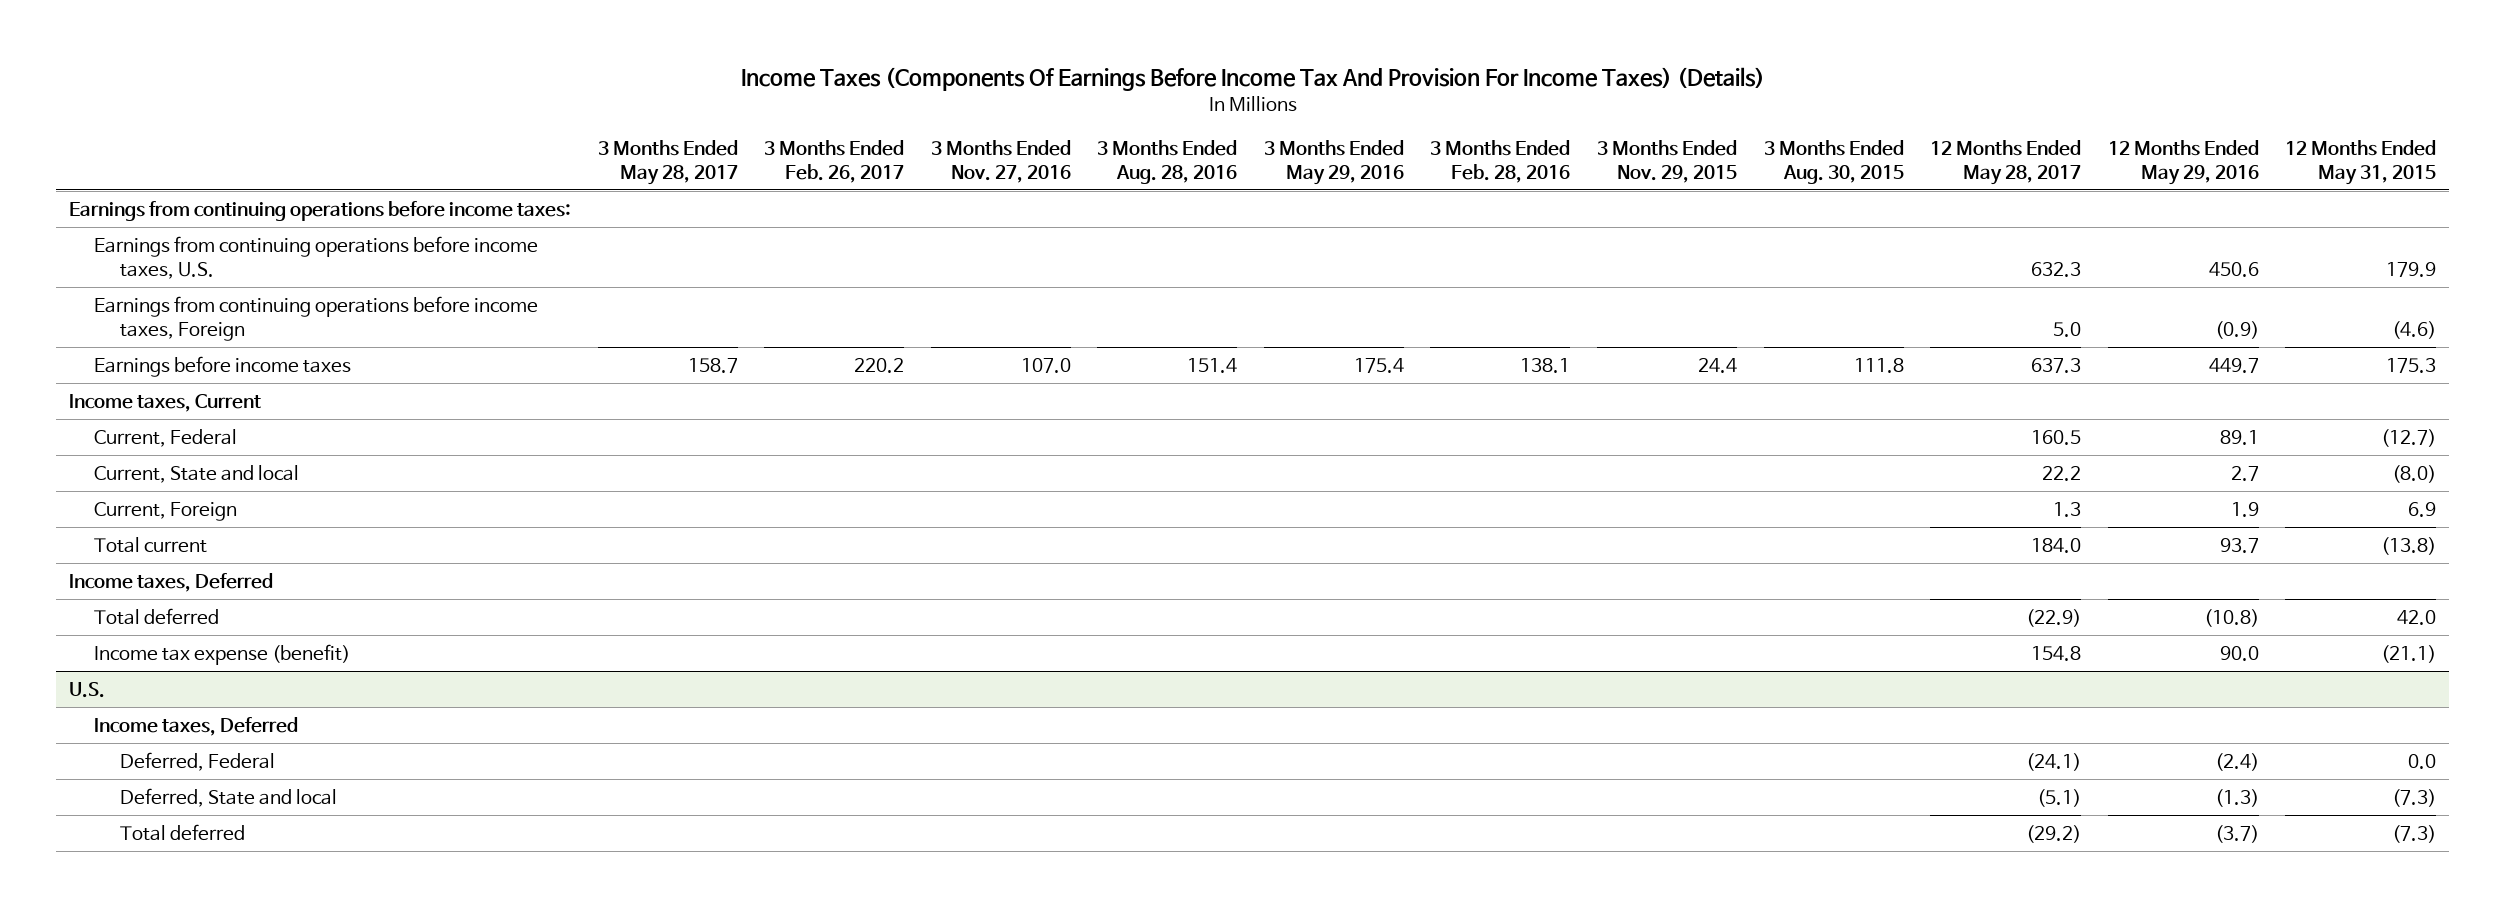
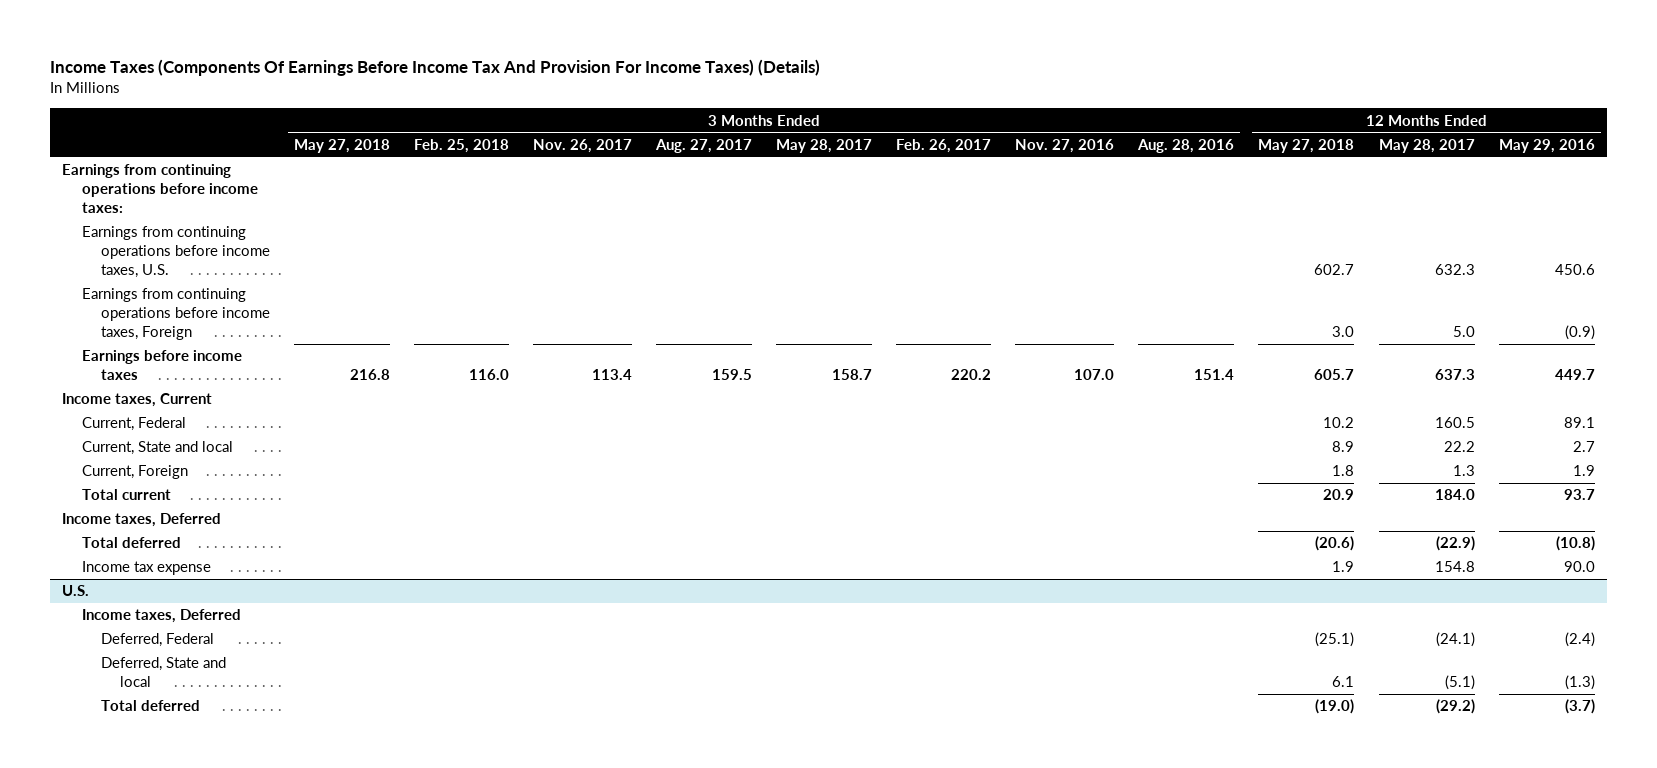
- | 3 Months Ended May 28, 2017 | 3 Months Ended Feb. 26, 2017 | 3 Months Ended Nov. 27, 2016 | 3 Months Ended Aug. 28, 2016 | 3 Months Ended May 29, 2016 | 3 Months Ended Feb. 28, 2016 | 3 Months Ended Nov. 29, 2015 | 3 Months Ended Aug. 30, 2015 | 12 Months Ended May 28, 2017 | 12 Months Ended May 29, 2016 | 12 Months Ended May 31, 2015
+ | 3 Months Ended May 27, 2018 | 3 Months Ended Feb. 25, 2018 | 3 Months Ended Nov. 26, 2017 | 3 Months Ended Aug. 27, 2017 | 3 Months Ended May 28, 2017 | 3 Months Ended Feb. 26, 2017 | 3 Months Ended Nov. 27, 2016 | 3 Months Ended Aug. 28, 2016 | 12 Months Ended May 27, 2018 | 12 Months Ended May 28, 2017 | 12 Months Ended May 29, 2016
- Income tax expense (benefit) | | | | | | | | | 154.8 | 90.0 | (21.1)
+ Income tax expense | | | | | | | | | 1.9 | 154.8 | 90.0

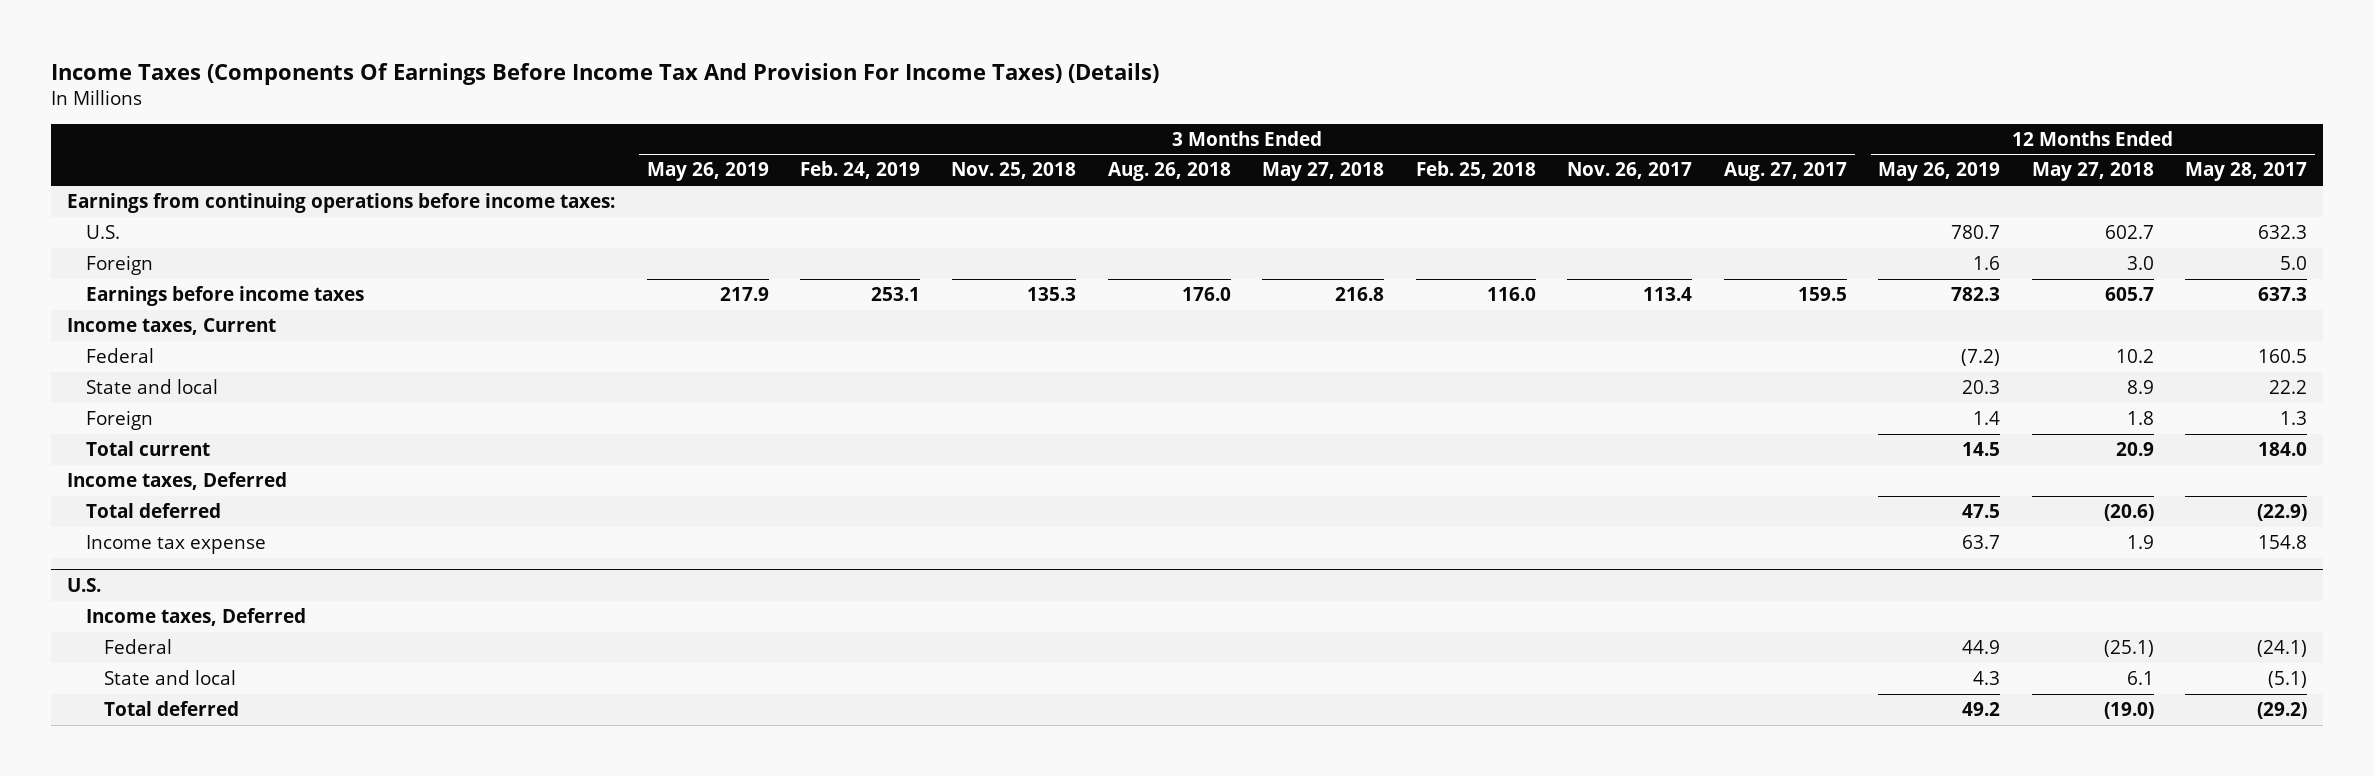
- | 3 Months Ended May 27, 2018 | 3 Months Ended Feb. 25, 2018 | 3 Months Ended Nov. 26, 2017 | 3 Months Ended Aug. 27, 2017 | 3 Months Ended May 28, 2017 | 3 Months Ended Feb. 26, 2017 | 3 Months Ended Nov. 27, 2016 | 3 Months Ended Aug. 28, 2016 | 12 Months Ended May 27, 2018 | 12 Months Ended May 28, 2017 | 12 Months Ended May 29, 2016
+ | 3 Months Ended May 26, 2019 | 3 Months Ended Feb. 24, 2019 | 3 Months Ended Nov. 25, 2018 | 3 Months Ended Aug. 26, 2018 | 3 Months Ended May 27, 2018 | 3 Months Ended Feb. 25, 2018 | 3 Months Ended Nov. 26, 2017 | 3 Months Ended Aug. 27, 2017 | 12 Months Ended May 26, 2019 | 12 Months Ended May 27, 2018 | 12 Months Ended May 28, 2017
- Earnings from continuing operations before income taxes, U.S. | | | | | | | | | 602.7 | 632.3 | 450.6
- Earnings from continuing operations before income taxes, Foreign | | | | | | | | | 3.0 | 5.0 | (0.9)
+ U.S. | | | | | | | | | 780.7 | 602.7 | 632.3
+ Foreign | | | | | | | | | 1.6 | 3.0 | 5.0
- Current, Federal | | | | | | | | | 10.2 | 160.5 | 89.1
- Current, State and local | | | | | | | | | 8.9 | 22.2 | 2.7
- Current, Foreign | | | | | | | | | 1.8 | 1.3 | 1.9
+ Federal | | | | | | | | | (7.2) | 10.2 | 160.5
+ State and local | | | | | | | | | 20.3 | 8.9 | 22.2
+ Foreign | | | | | | | | | 1.4 | 1.8 | 1.3
@ U.S.
- Deferred, Federal | | | | | | | | | (25.1) | (24.1) | (2.4)
- Deferred, State and local | | | | | | | | | 6.1 | (5.1) | (1.3)
+ Federal | | | | | | | | | 44.9 | (25.1) | (24.1)
+ State and local | | | | | | | | | 4.3 | 6.1 | (5.1)

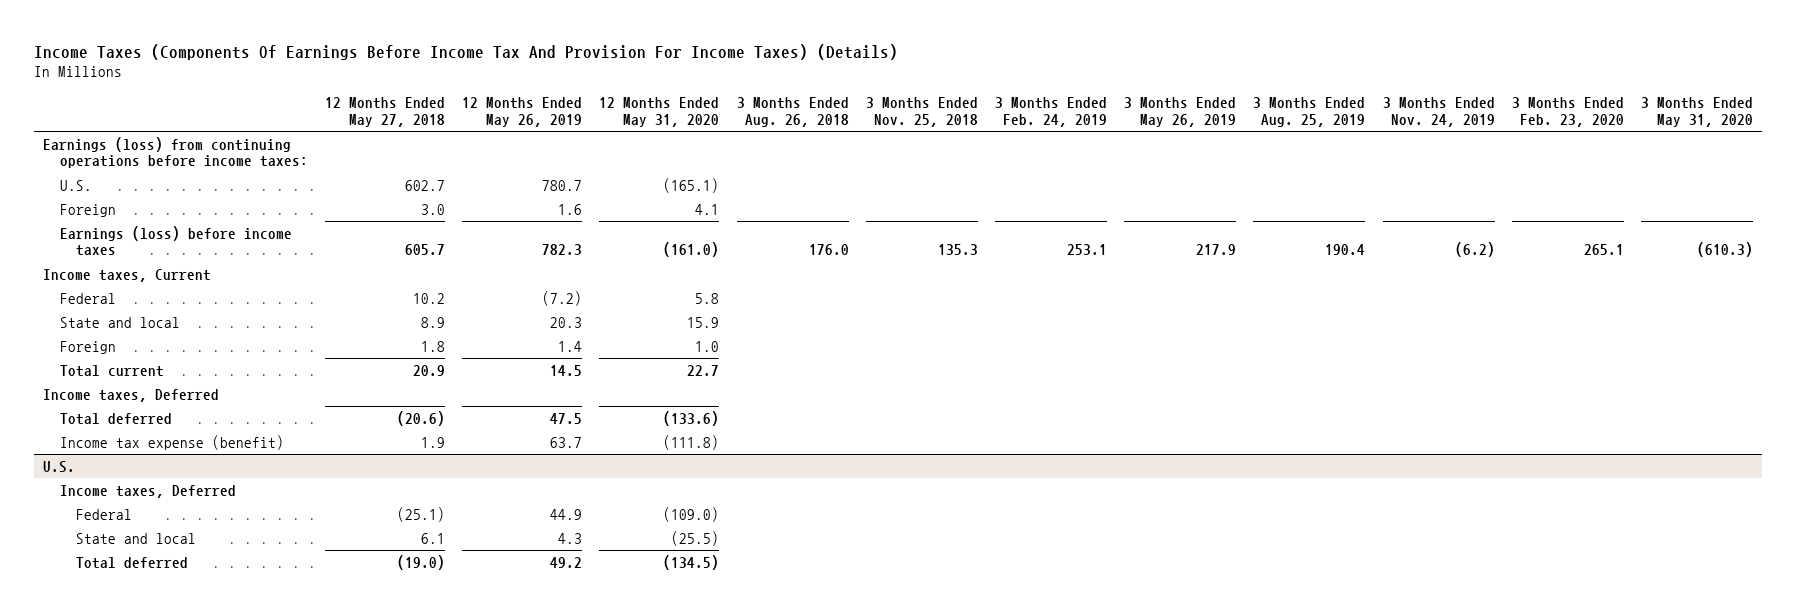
- | 3 Months Ended May 26, 2019 | 3 Months Ended Feb. 24, 2019 | 3 Months Ended Nov. 25, 2018 | 3 Months Ended Aug. 26, 2018 | 3 Months Ended May 27, 2018 | 3 Months Ended Feb. 25, 2018 | 3 Months Ended Nov. 26, 2017 | 3 Months Ended Aug. 27, 2017 | 12 Months Ended May 26, 2019 | 12 Months Ended May 27, 2018 | 12 Months Ended May 28, 2017
+ | 12 Months Ended May 27, 2018 | 12 Months Ended May 26, 2019 | 12 Months Ended May 31, 2020 | 3 Months Ended Aug. 26, 2018 | 3 Months Ended Nov. 25, 2018 | 3 Months Ended Feb. 24, 2019 | 3 Months Ended May 26, 2019 | 3 Months Ended Aug. 25, 2019 | 3 Months Ended Nov. 24, 2019 | 3 Months Ended Feb. 23, 2020 | 3 Months Ended May 31, 2020
- Earnings from continuing operations before income taxes:
+ Earnings (loss) from continuing operations before income taxes:
- Earnings before income taxes | 217.9 | 253.1 | 135.3 | 176.0 | 216.8 | 116.0 | 113.4 | 159.5 | 782.3 | 605.7 | 637.3
+ Earnings (loss) before income taxes | 605.7 | 782.3 | (161.0) | 176.0 | 135.3 | 253.1 | 217.9 | 190.4 | (6.2) | 265.1 | (610.3)
- Income tax expense | | | | | | | | | 63.7 | 1.9 | 154.8
+ Income tax expense (benefit) | 1.9 | 63.7 | (111.8) | | | | | | | |

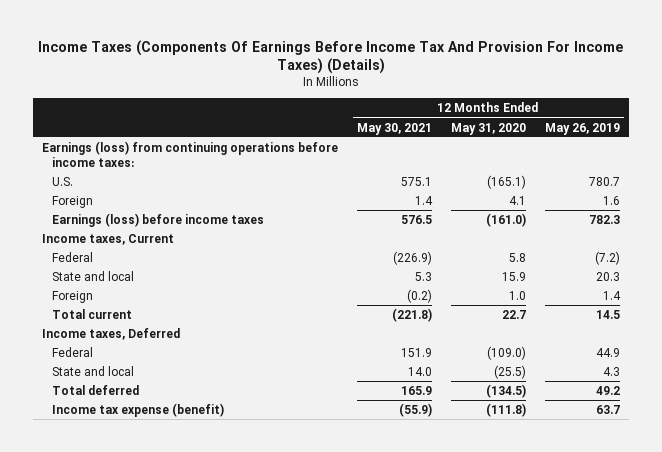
- | 12 Months Ended May 27, 2018 | 12 Months Ended May 26, 2019 | 12 Months Ended May 31, 2020 | 3 Months Ended Aug. 26, 2018 | 3 Months Ended Nov. 25, 2018 | 3 Months Ended Feb. 24, 2019 | 3 Months Ended May 26, 2019 | 3 Months Ended Aug. 25, 2019 | 3 Months Ended Nov. 24, 2019 | 3 Months Ended Feb. 23, 2020 | 3 Months Ended May 31, 2020
+ | 12 Months Ended May 30, 2021 | 12 Months Ended May 31, 2020 | 12 Months Ended May 26, 2019
- Total deferred | (20.6) | 47.5 | (133.6) | | | | | | | |
- U.S.
- Income taxes, Deferred
moved down: Income tax expense (benefit) | (55.9) | (111.8) | 63.7

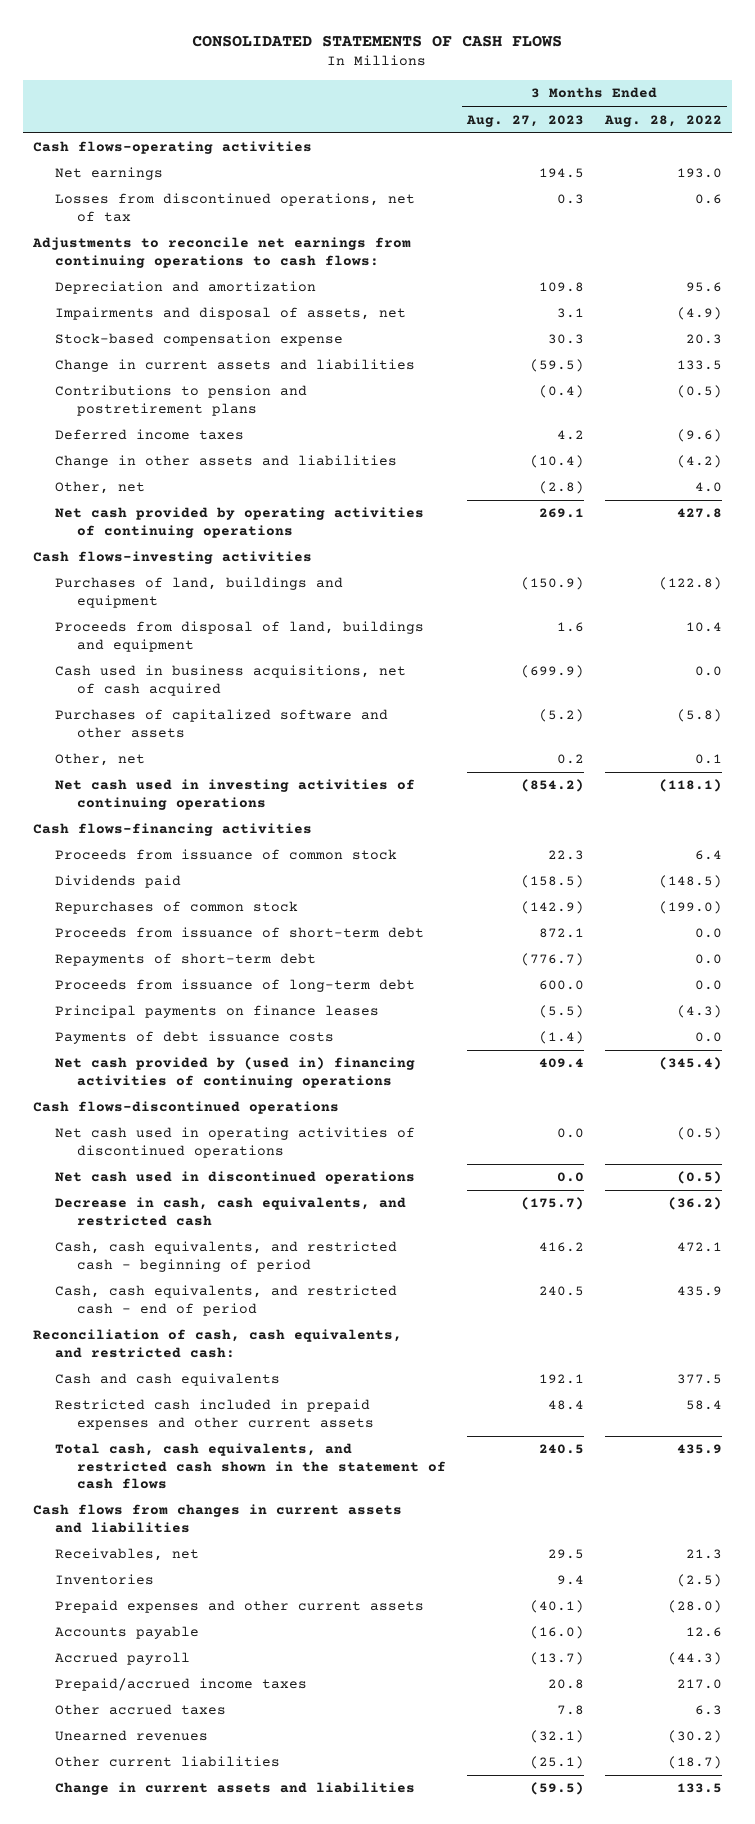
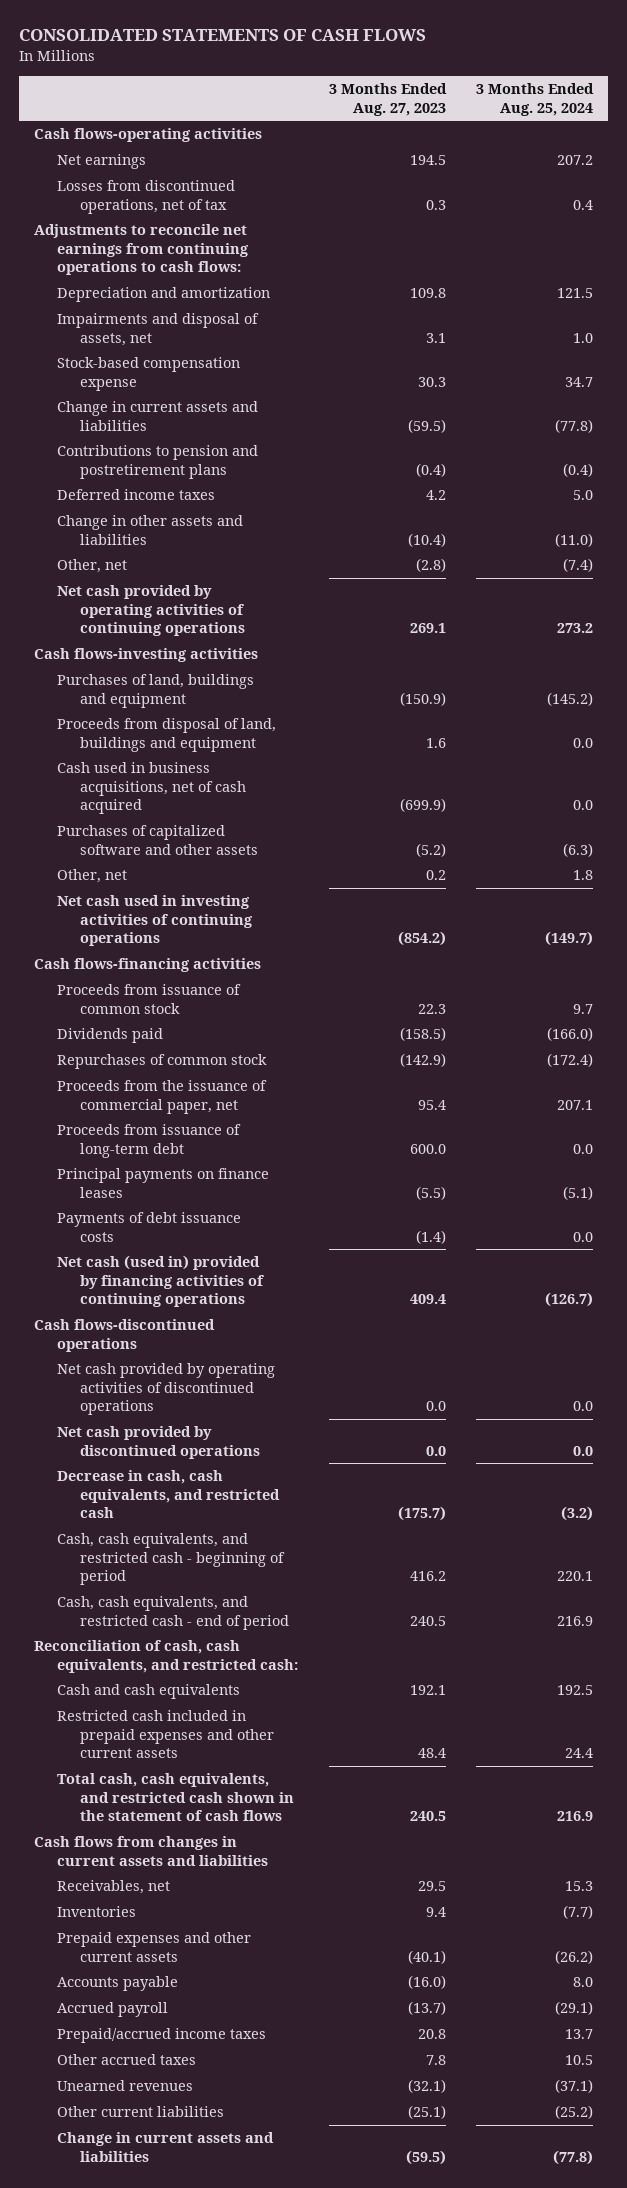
- | 3 Months Ended Aug. 27, 2023 | 3 Months Ended Aug. 28, 2022
+ | 3 Months Ended Aug. 27, 2023 | 3 Months Ended Aug. 25, 2024
- Proceeds from issuance of short-term debt | 872.1 | 0.0
- Repayments of short-term debt | (776.7) | 0.0
+ Proceeds from the issuance of commercial paper, net | 95.4 | 207.1
- Net cash provided by (used in) financing activities of continuing operations | 409.4 | (345.4)
+ Net cash (used in) provided by financing activities of continuing operations | 409.4 | (126.7)
- Net cash used in operating activities of discontinued operations | 0.0 | (0.5)
- Net cash used in discontinued operations | 0.0 | (0.5)
+ Net cash provided by operating activities of discontinued operations | 0.0 | 0.0
+ Net cash provided by discontinued operations | 0.0 | 0.0

